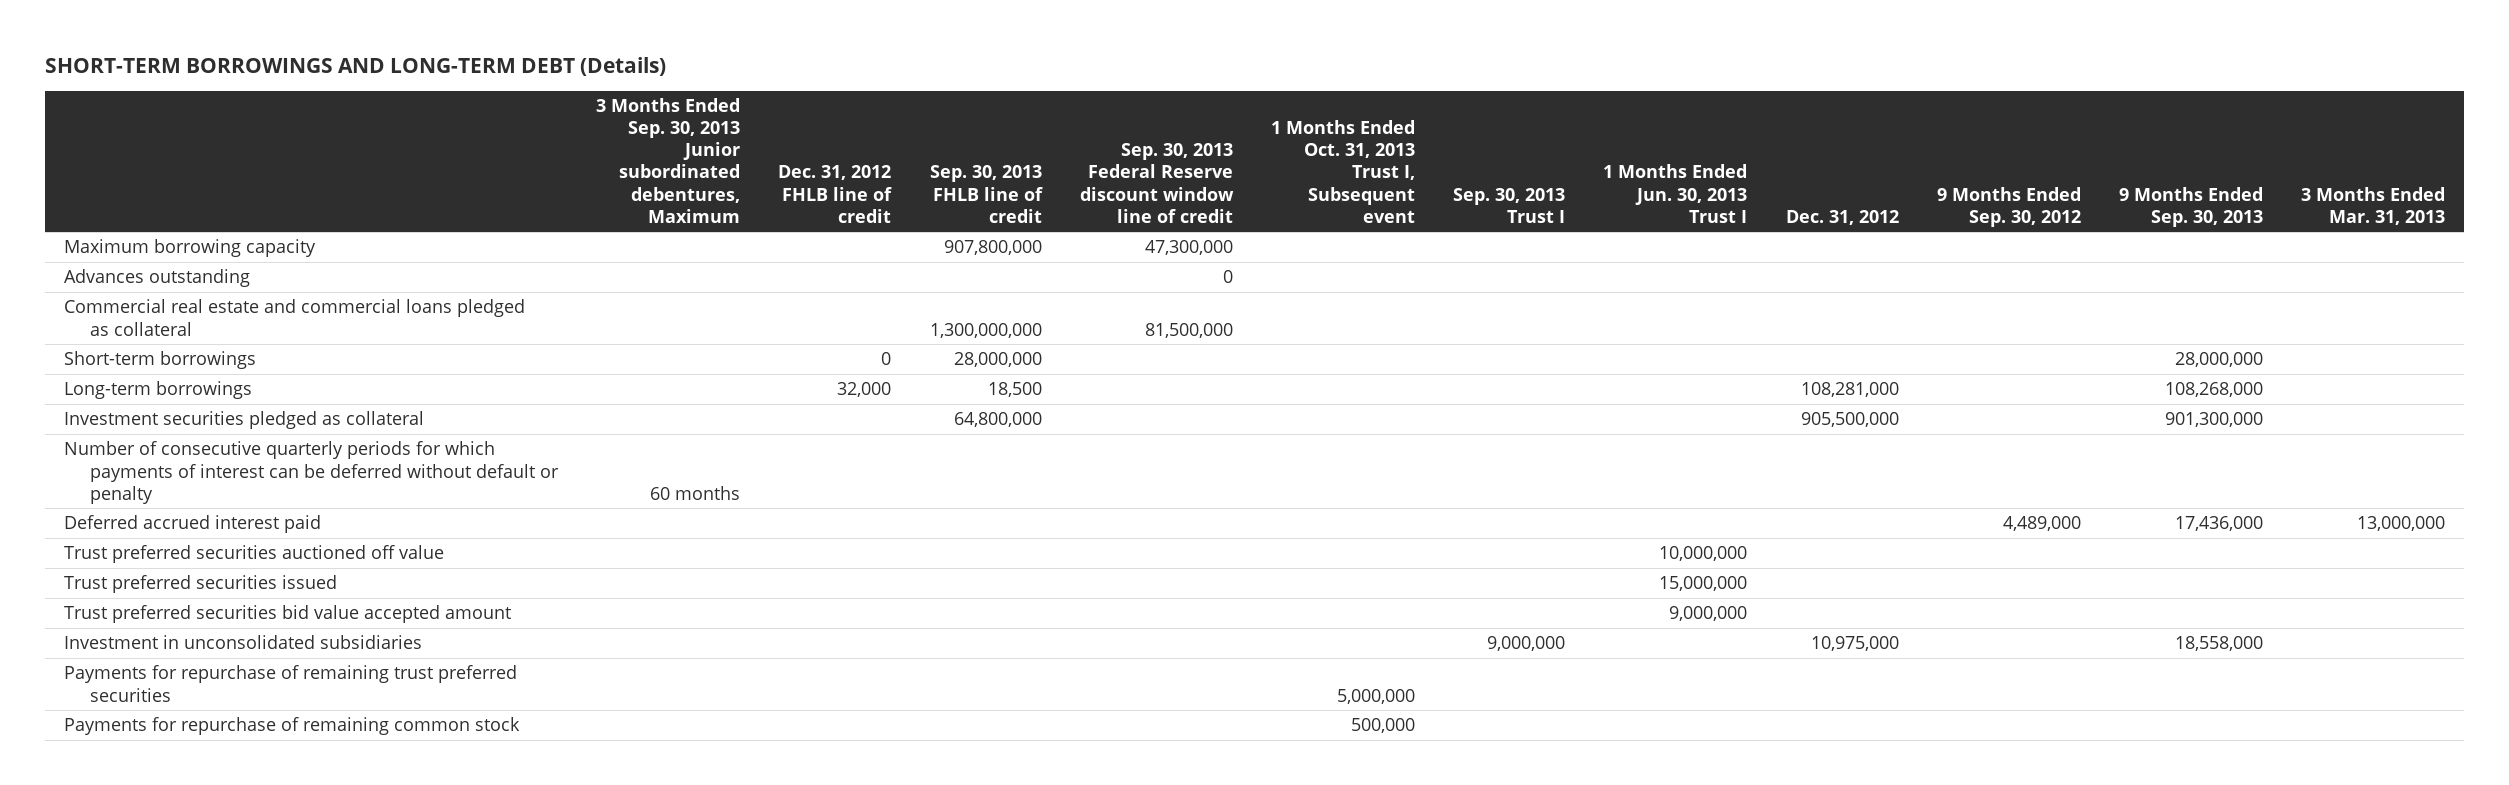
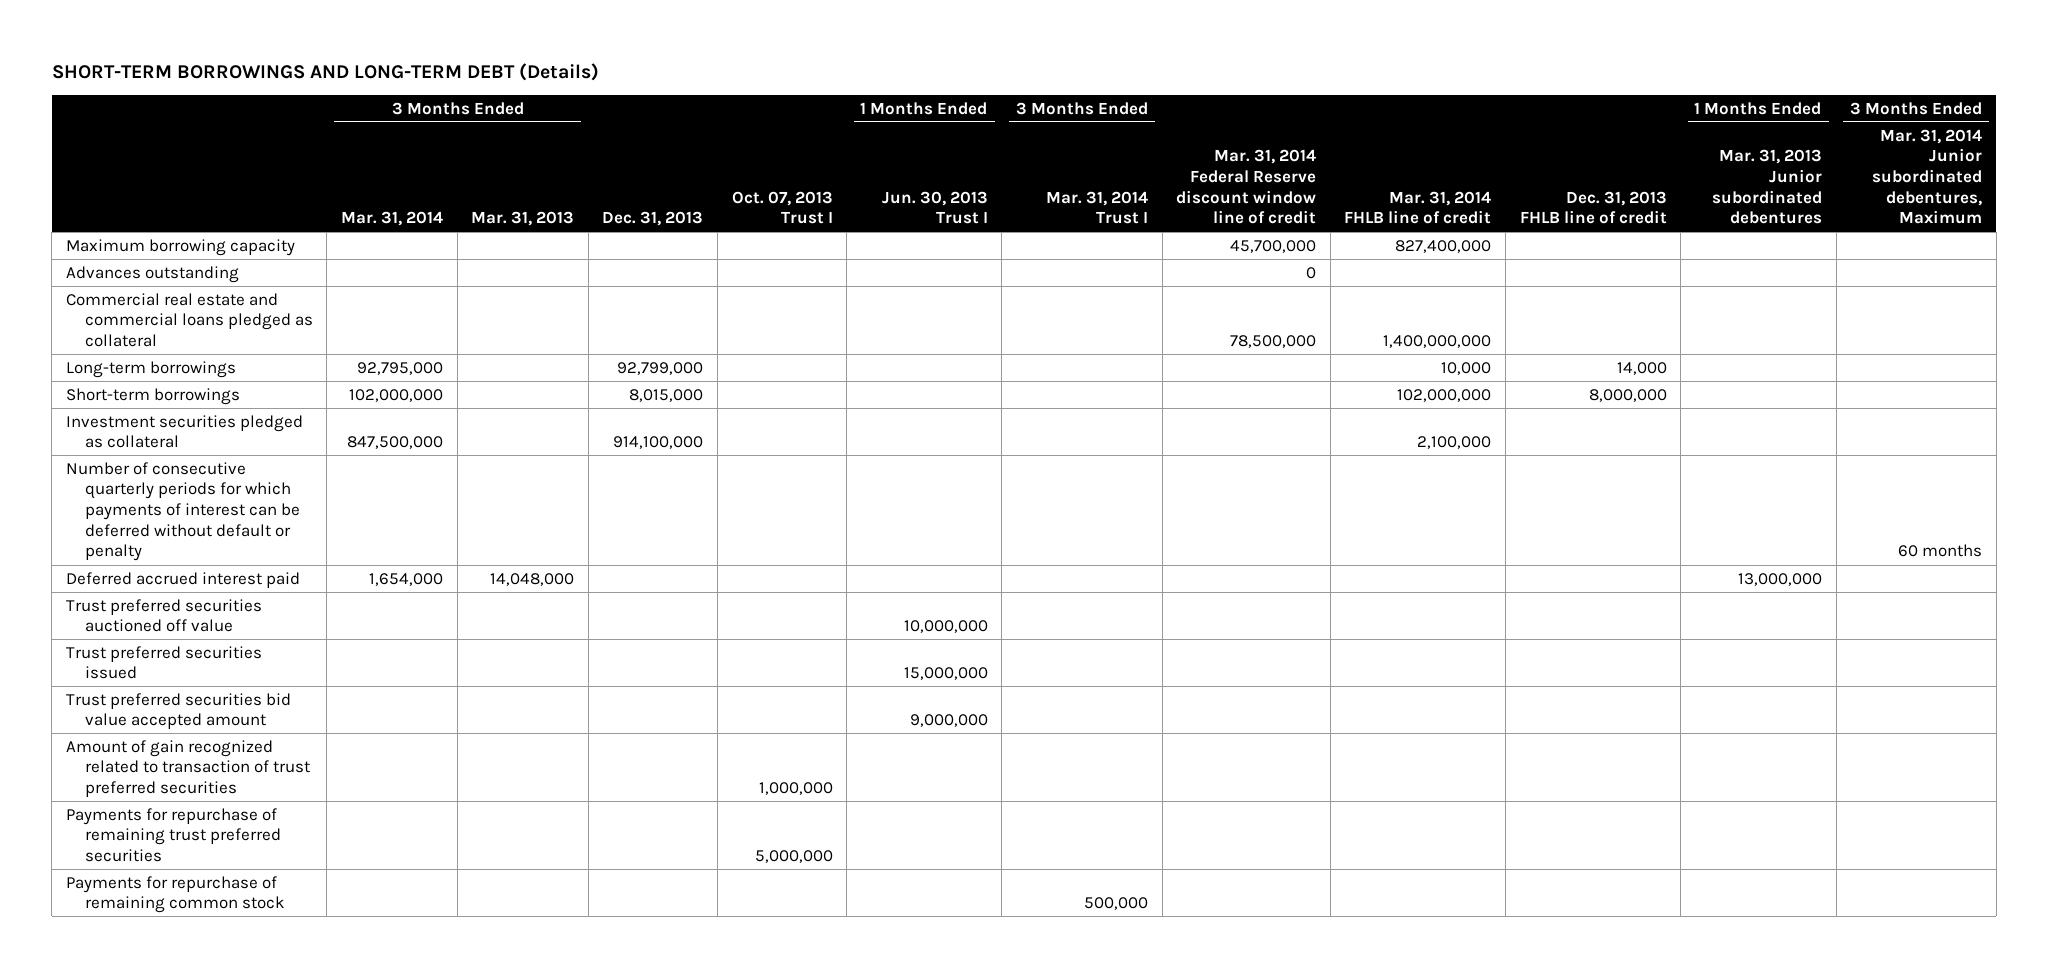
- | 3 Months Ended Sep. 30, 2013 Junior subordinated debentures, Maximum | Dec. 31, 2012 FHLB line of credit | Sep. 30, 2013 FHLB line of credit | Sep. 30, 2013 Federal Reserve discount window line of credit | 1 Months Ended Oct. 31, 2013 Trust I, Subsequent event | Sep. 30, 2013 Trust I | 1 Months Ended Jun. 30, 2013 Trust I | Dec. 31, 2012 | 9 Months Ended Sep. 30, 2012 | 9 Months Ended Sep. 30, 2013 | 3 Months Ended Mar. 31, 2013
+ | 3 Months Ended Mar. 31, 2014 | 3 Months Ended Mar. 31, 2013 | Dec. 31, 2013 | Oct. 07, 2013 Trust I | 1 Months Ended Jun. 30, 2013 Trust I | 3 Months Ended Mar. 31, 2014 Trust I | Mar. 31, 2014 Federal Reserve discount window line of credit | Mar. 31, 2014 FHLB line of credit | Dec. 31, 2013 FHLB line of credit | 1 Months Ended Mar. 31, 2013 Junior subordinated debentures | 3 Months Ended Mar. 31, 2014 Junior subordinated debentures, Maximum
moved down: Short-term borrowings | 102,000,000 | | 8,015,000 | | | | | 102,000,000 | 8,000,000 | |
- Deferred accrued interest paid | | | | | | | | | 4,489,000 | 17,436,000 | 13,000,000
+ Deferred accrued interest paid | 1,654,000 | 14,048,000 | | | | | | | | 13,000,000 |
- Investment in unconsolidated subsidiaries | | | | | | 9,000,000 | | 10,975,000 | | 18,558,000 |
+ Amount of gain recognized related to transaction of trust preferred securities | | | | 1,000,000 | | | | | | |

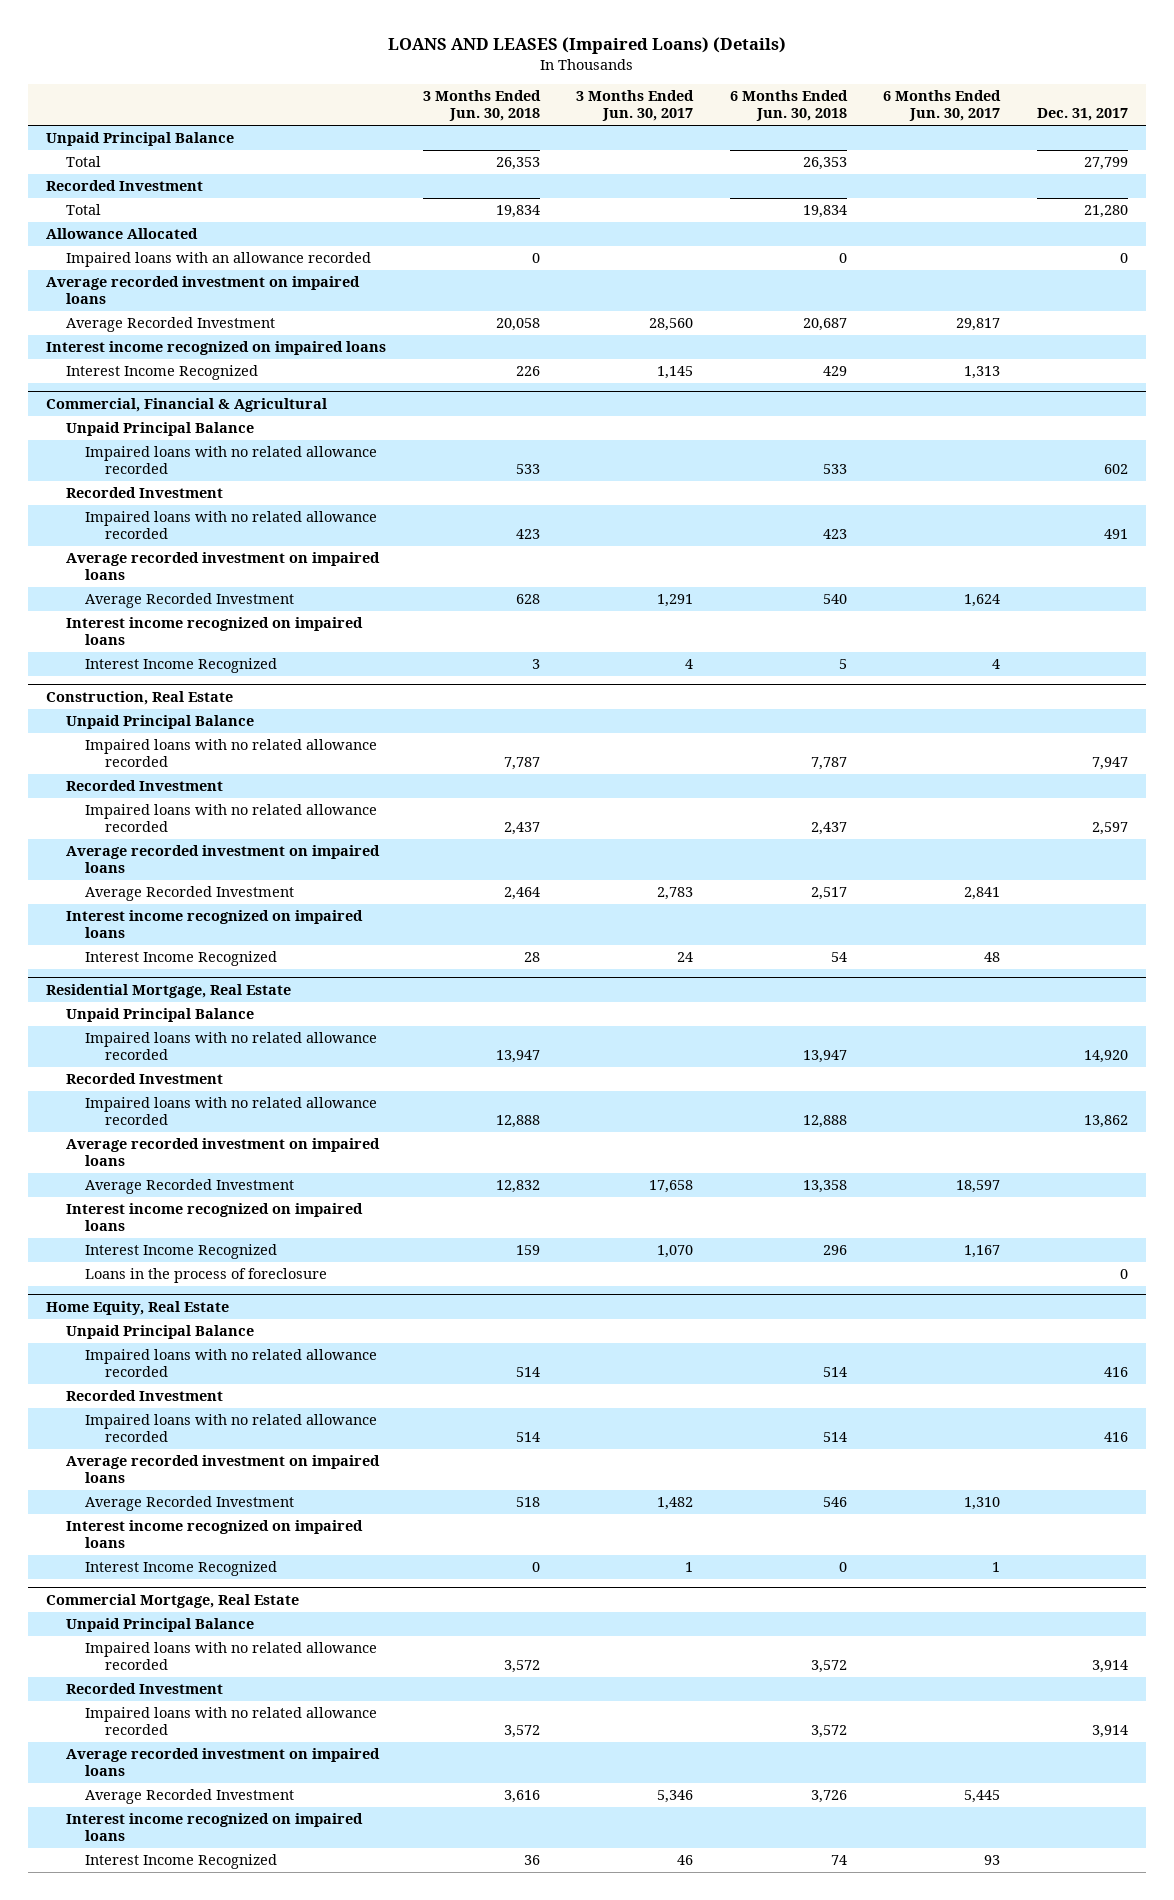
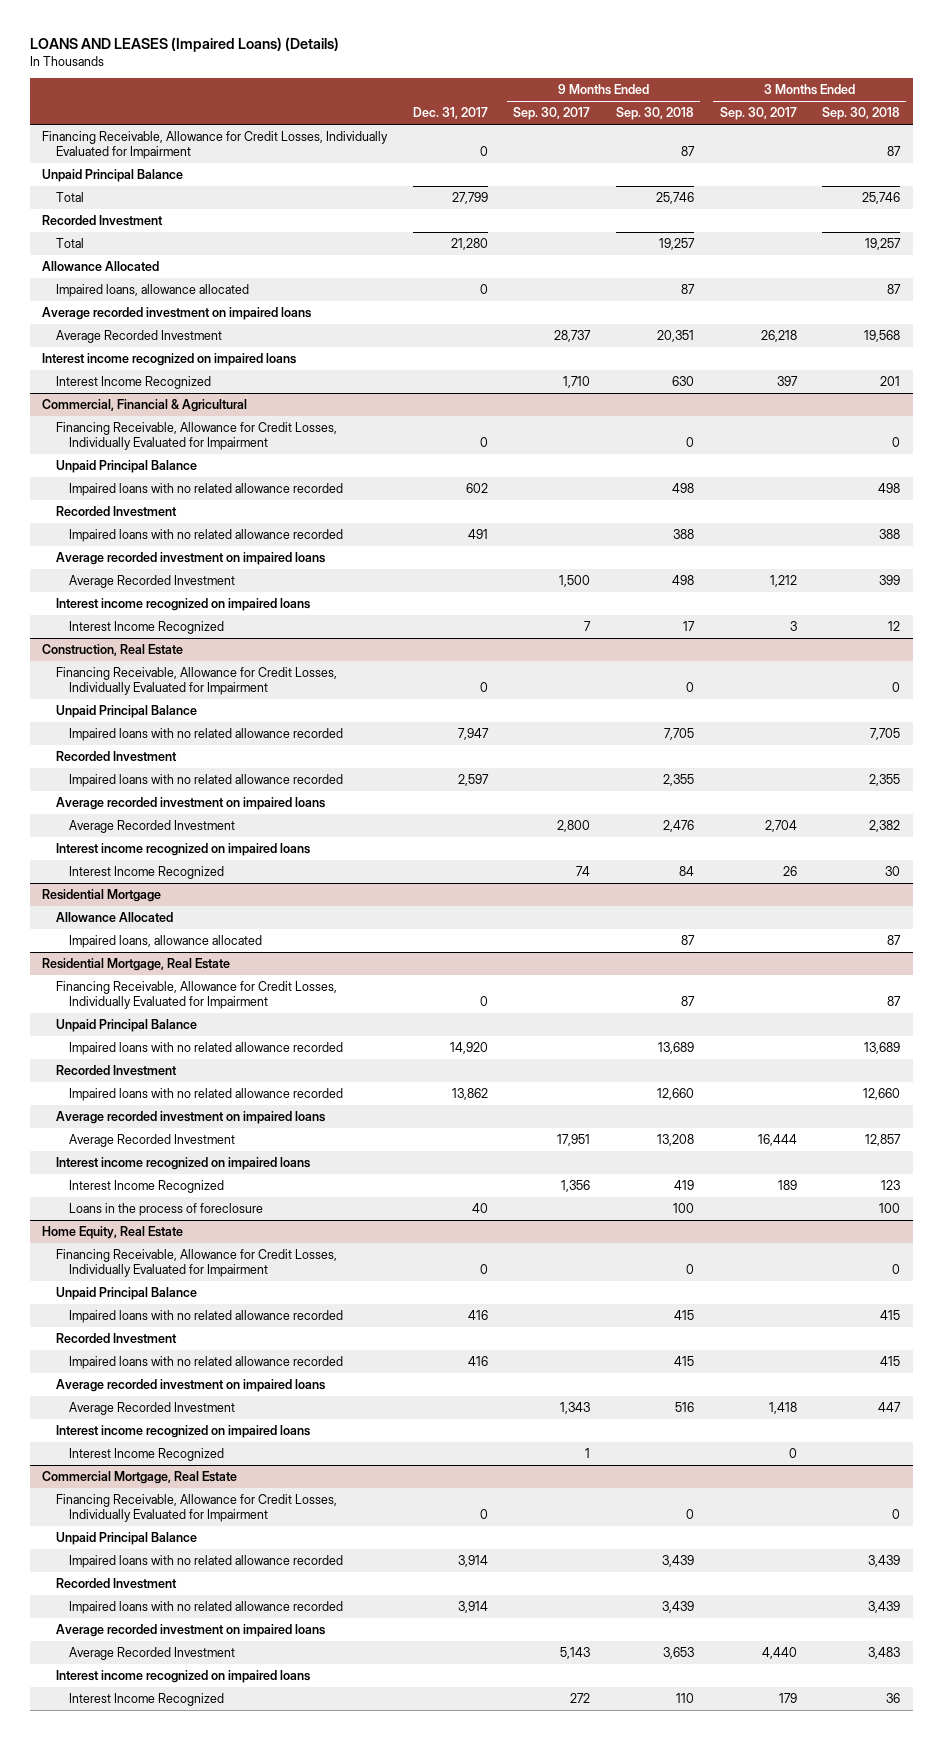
- | 3 Months Ended Jun. 30, 2018 | 3 Months Ended Jun. 30, 2017 | 6 Months Ended Jun. 30, 2018 | 6 Months Ended Jun. 30, 2017 | Dec. 31, 2017
+ | Dec. 31, 2017 | 9 Months Ended Sep. 30, 2017 | 9 Months Ended Sep. 30, 2018 | 3 Months Ended Sep. 30, 2017 | 3 Months Ended Sep. 30, 2018
+ Financing Receivable, Allowance for Credit Losses, Individually Evaluated for Impairment | 0 | | 87 | | 87
- Impaired loans with an allowance recorded | 0 | | 0 | | 0
+ Impaired loans, allowance allocated | 0 | | 87 | | 87
@ Commercial, Financial & Agricultural
+ Financing Receivable, Allowance for Credit Losses, Individually Evaluated for Impairment | 0 | | 0 | | 0
@ Construction, Real Estate
+ Financing Receivable, Allowance for Credit Losses, Individually Evaluated for Impairment | 0 | | 0 | | 0
+ Residential Mortgage
+ Allowance Allocated
+ Impaired loans, allowance allocated | | | 87 | | 87
@ Residential Mortgage, Real Estate
+ Financing Receivable, Allowance for Credit Losses, Individually Evaluated for Impairment | 0 | | 87 | | 87
- Loans in the process of foreclosure | | | | | 0
+ Loans in the process of foreclosure | 40 | | 100 | | 100
@ Home Equity, Real Estate
+ Financing Receivable, Allowance for Credit Losses, Individually Evaluated for Impairment | 0 | | 0 | | 0
@ Commercial Mortgage, Real Estate
+ Financing Receivable, Allowance for Credit Losses, Individually Evaluated for Impairment | 0 | | 0 | | 0

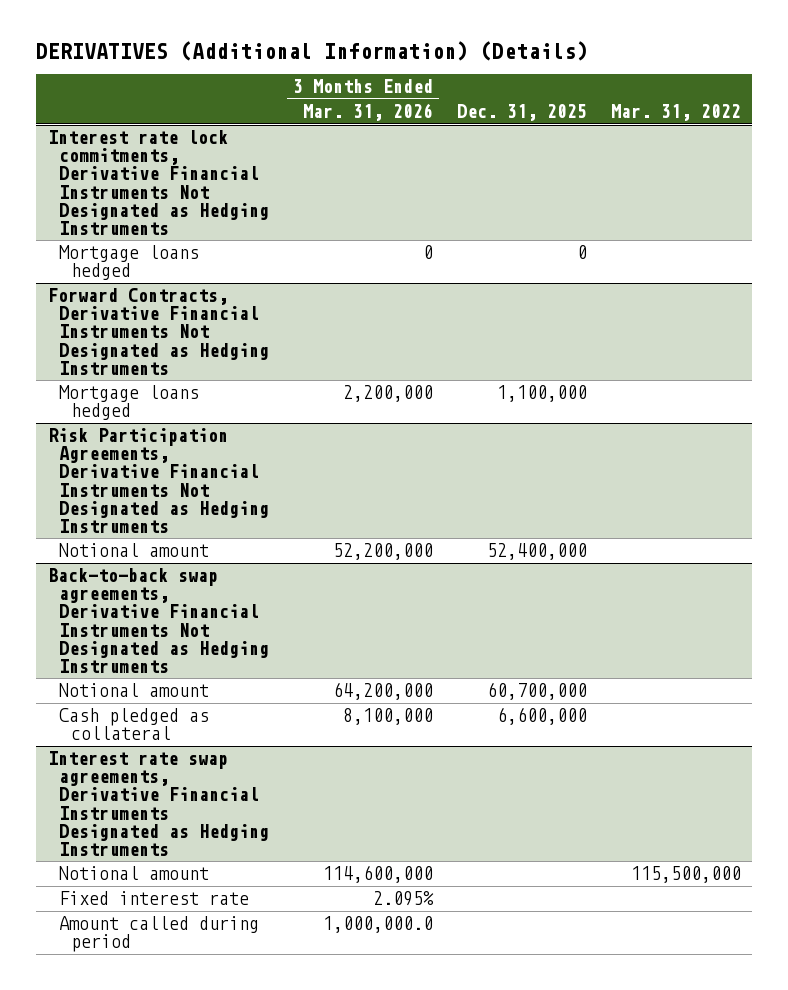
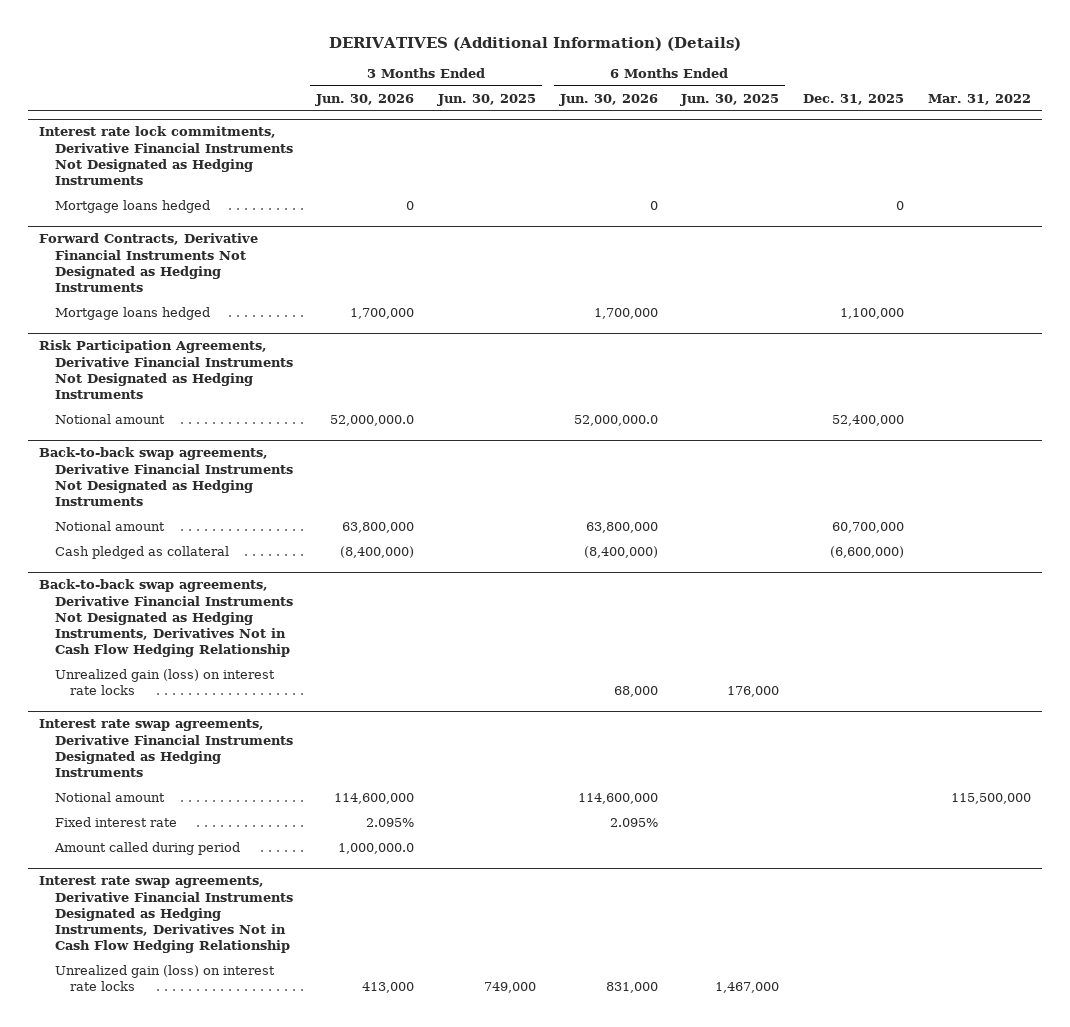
- | 3 Months Ended Mar. 31, 2026 | Dec. 31, 2025 | Mar. 31, 2022
+ | 3 Months Ended Jun. 30, 2026 | 3 Months Ended Jun. 30, 2025 | 6 Months Ended Jun. 30, 2026 | 6 Months Ended Jun. 30, 2025 | Dec. 31, 2025 | Mar. 31, 2022
@ Back-to-back swap agreements, Derivative Financial Instruments Not Designated as Hedging Instruments
- Cash pledged as collateral | 8,100,000 | 6,600,000 |
+ Cash pledged as collateral | (8,400,000) | | (8,400,000) | | (6,600,000) |
+ Back-to-back swap agreements, Derivative Financial Instruments Not Designated as Hedging Instruments, Derivatives Not in Cash Flow Hedging Relationship
+ Unrealized gain (loss) on interest rate locks | | | 68,000 | 176,000 | |
+ Interest rate swap agreements, Derivative Financial Instruments Designated as Hedging Instruments, Derivatives Not in Cash Flow Hedging Relationship
+ Unrealized gain (loss) on interest rate locks | 413,000 | 749,000 | 831,000 | 1,467,000 | |

